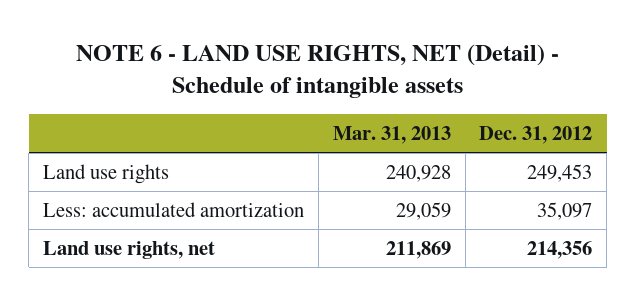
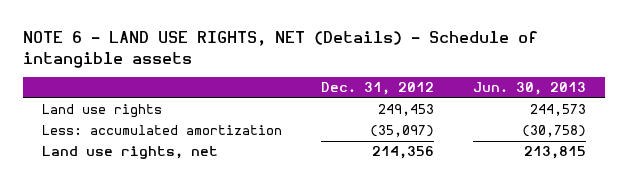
- NOTE 6 - LAND USE RIGHTS, NET (Detail) - Schedule of intangible assets
+ NOTE 6 - LAND USE RIGHTS, NET (Details) - Schedule of intangible assets
- | Mar. 31, 2013 | Dec. 31, 2012
+ | Dec. 31, 2012 | Jun. 30, 2013
- Less: accumulated amortization | 29,059 | 35,097
+ Less: accumulated amortization | (35,097) | (30,758)

